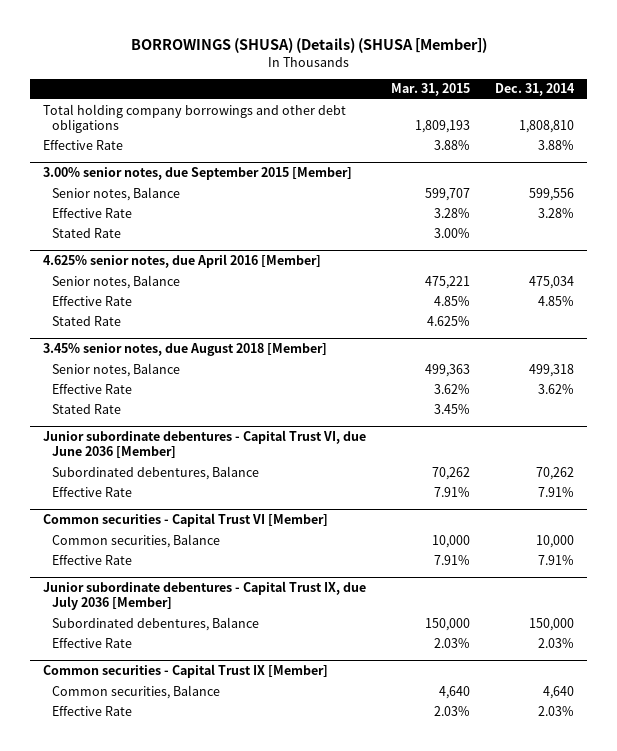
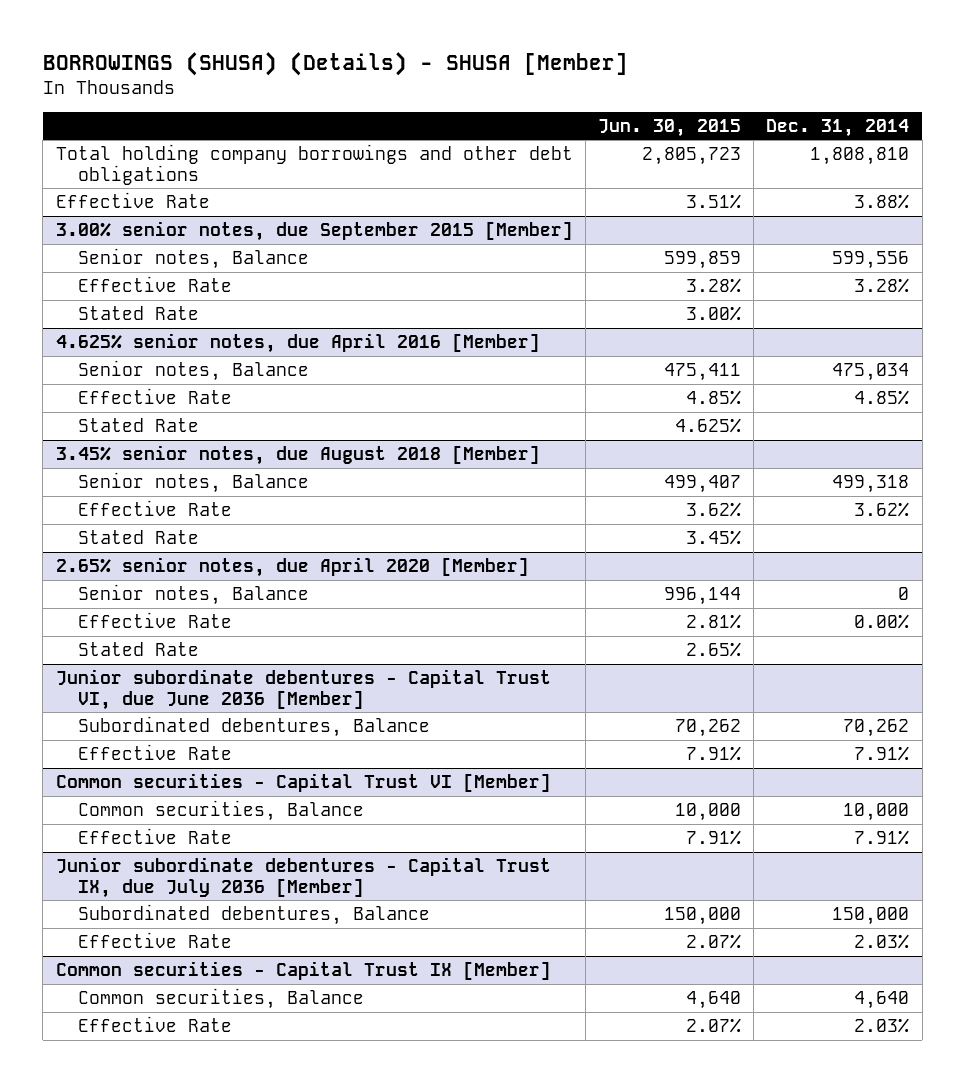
- BORROWINGS (SHUSA) (Details) (SHUSA [Member])
+ BORROWINGS (SHUSA) (Details) - SHUSA [Member]
- | Mar. 31, 2015 | Dec. 31, 2014
+ | Jun. 30, 2015 | Dec. 31, 2014
+ 2.65% senior notes, due April 2020 [Member]
+ Senior notes, Balance | 996,144 | 0
+ Effective Rate | 2.81% | 0.00%
+ Stated Rate | 2.65% |

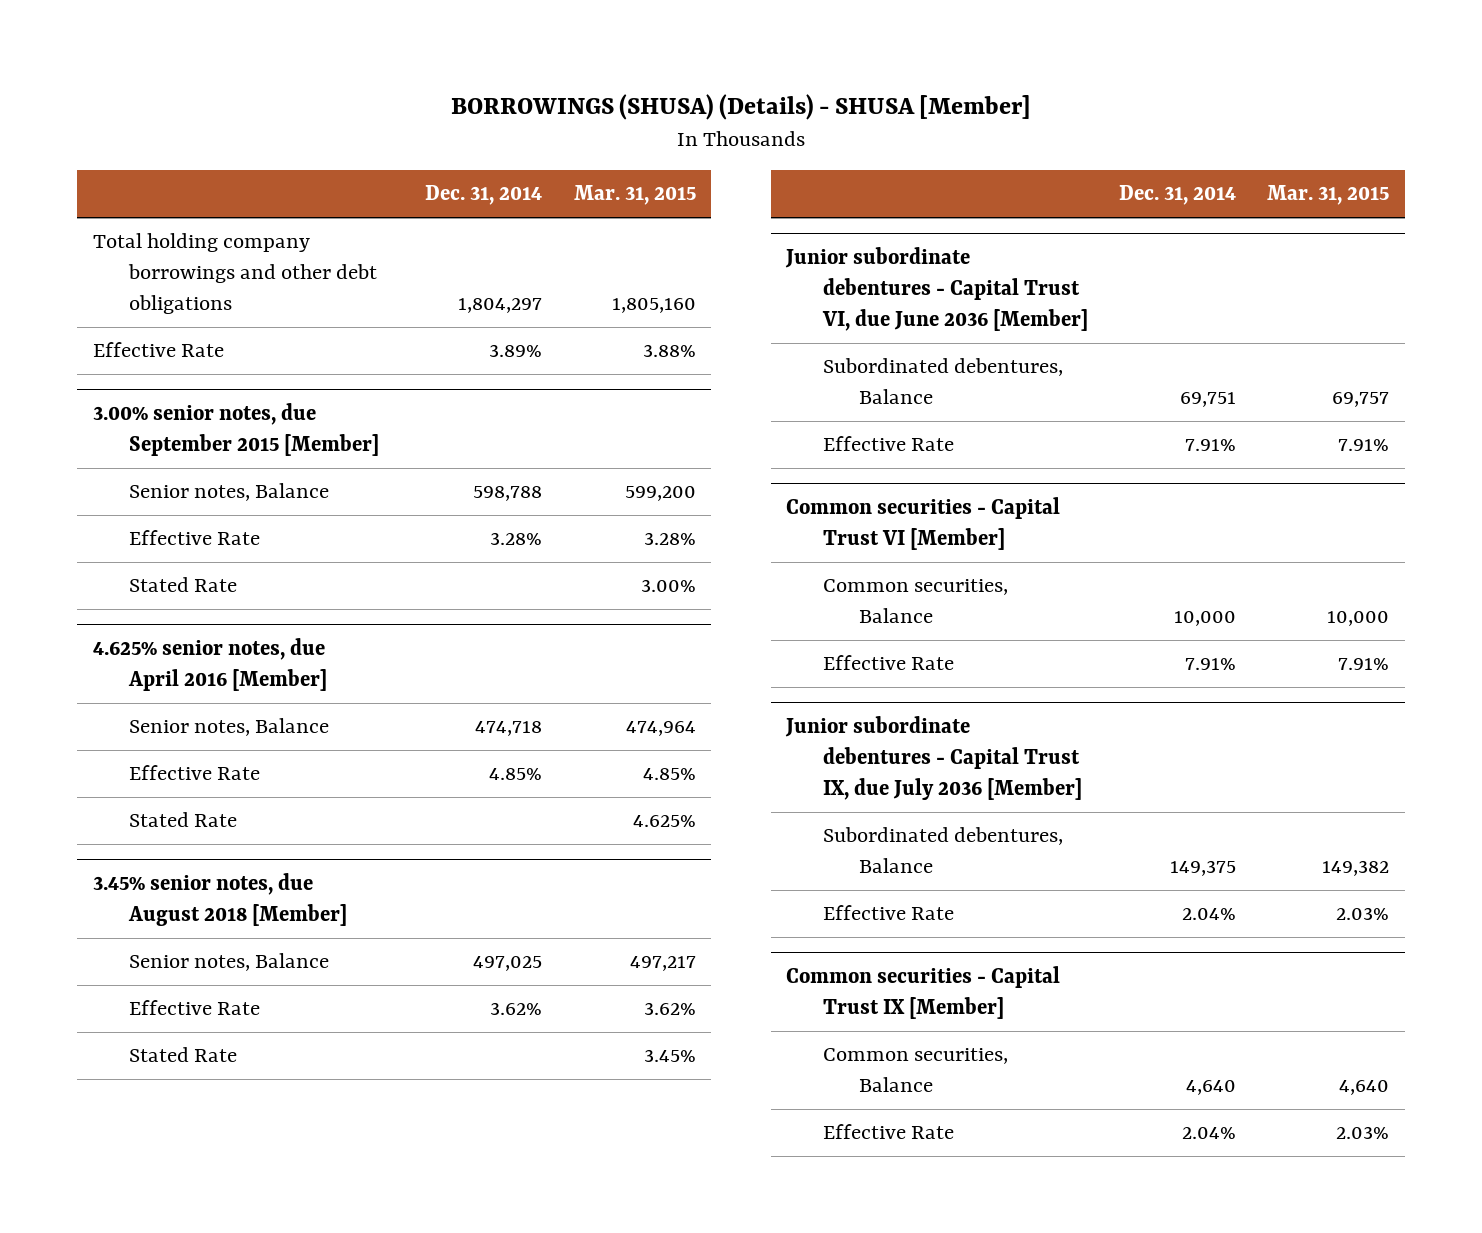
- | Jun. 30, 2015 | Dec. 31, 2014
+ | Dec. 31, 2014 | Mar. 31, 2015
- Total holding company borrowings and other debt obligations | 2,805,723 | 1,808,810
- Effective Rate | 3.51% | 3.88%
+ Total holding company borrowings and other debt obligations | 1,804,297 | 1,805,160
+ Effective Rate | 3.89% | 3.88%
@ 3.00% senior notes, due September 2015 [Member]
- Senior notes, Balance | 599,859 | 599,556
+ Senior notes, Balance | 598,788 | 599,200
@ 4.625% senior notes, due April 2016 [Member]
- Senior notes, Balance | 475,411 | 475,034
+ Senior notes, Balance | 474,718 | 474,964
@ 3.45% senior notes, due August 2018 [Member]
- Senior notes, Balance | 499,407 | 499,318
+ Senior notes, Balance | 497,025 | 497,217
- 2.65% senior notes, due April 2020 [Member]
- Senior notes, Balance | 996,144 | 0
- Effective Rate | 2.81% | 0.00%
- Stated Rate | 2.65% |
@ Junior subordinate debentures - Capital Trust VI, due June 2036 [Member]
- Subordinated debentures, Balance | 70,262 | 70,262
+ Subordinated debentures, Balance | 69,751 | 69,757
@ Junior subordinate debentures - Capital Trust IX, due July 2036 [Member]
- Subordinated debentures, Balance | 150,000 | 150,000
- Effective Rate | 2.07% | 2.03%
+ Subordinated debentures, Balance | 149,375 | 149,382
+ Effective Rate | 2.04% | 2.03%
@ Common securities - Capital Trust IX [Member]
- Effective Rate | 2.07% | 2.03%
+ Effective Rate | 2.04% | 2.03%

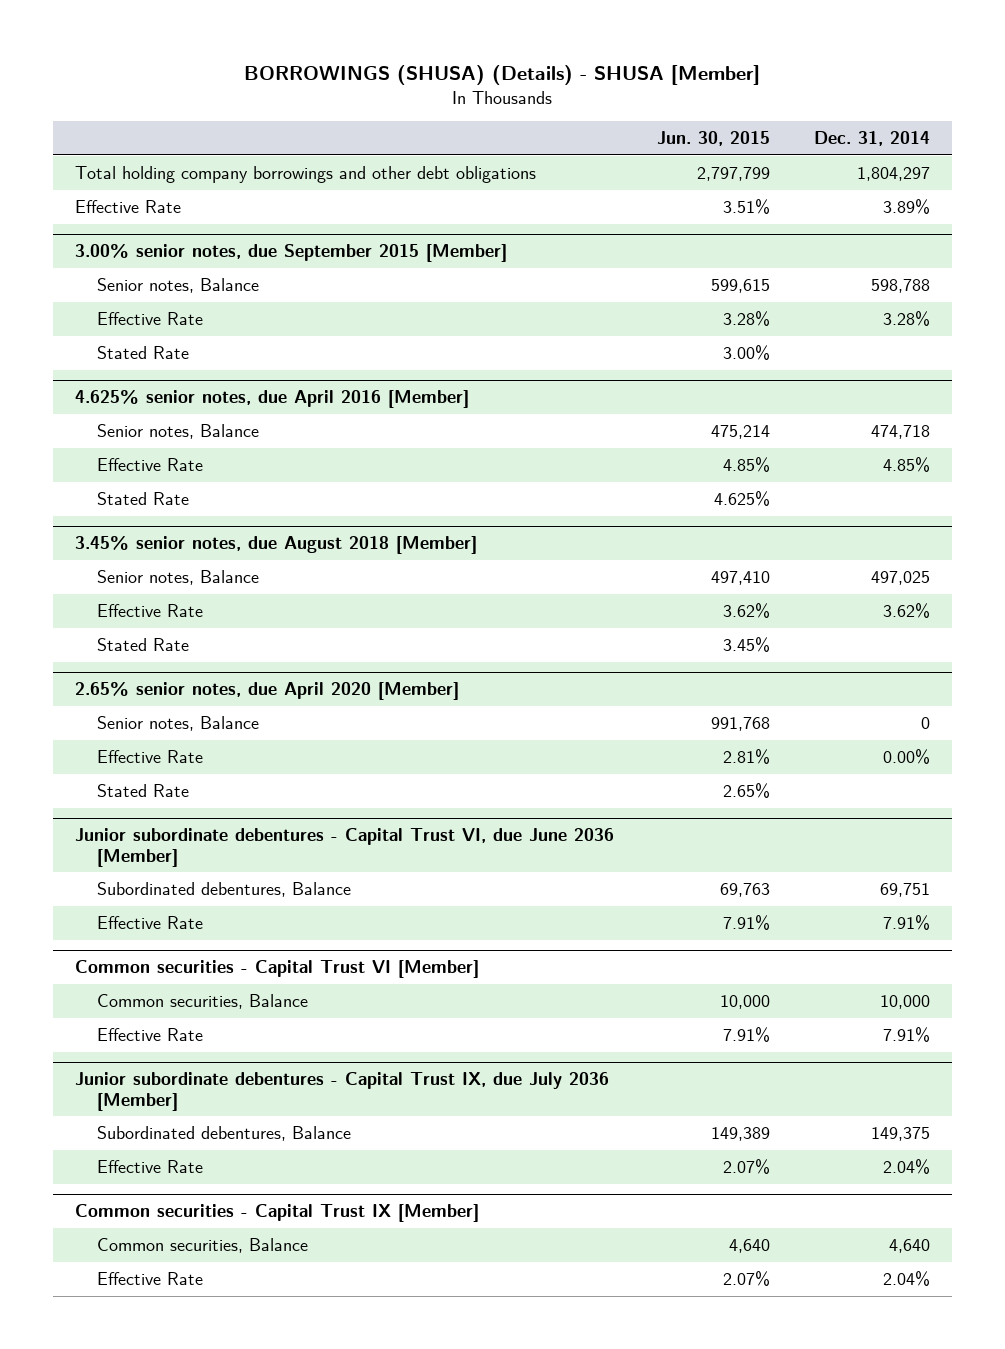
- | Dec. 31, 2014 | Mar. 31, 2015
+ | Jun. 30, 2015 | Dec. 31, 2014
+ 2.65% senior notes, due April 2020 [Member]
+ Senior notes, Balance | 991,768 | 0
+ Effective Rate | 2.81% | 0.00%
+ Stated Rate | 2.65% |

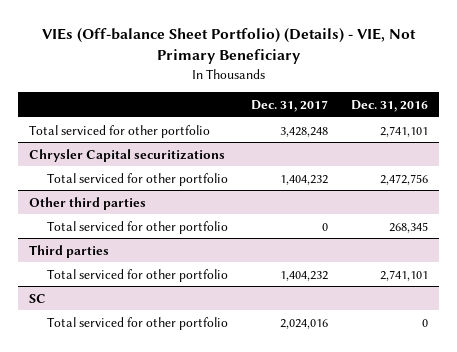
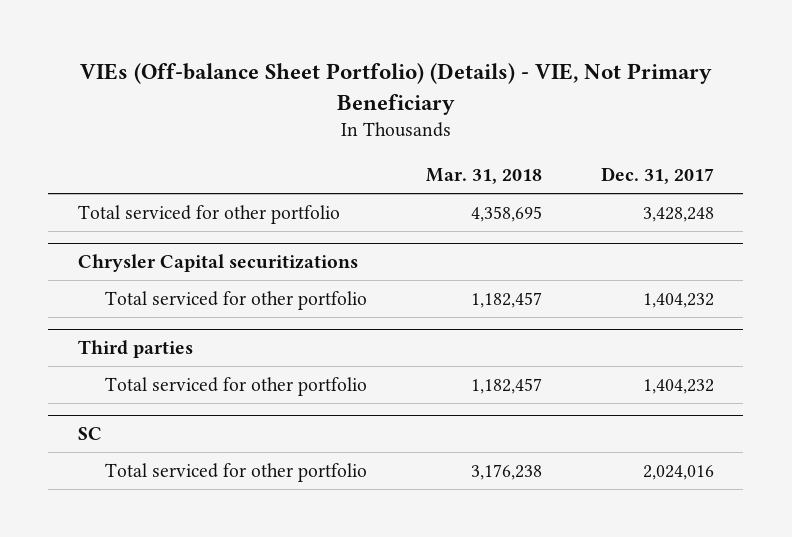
- | Dec. 31, 2017 | Dec. 31, 2016
+ | Mar. 31, 2018 | Dec. 31, 2017
- Other third parties
- Total serviced for other portfolio | 0 | 268,345

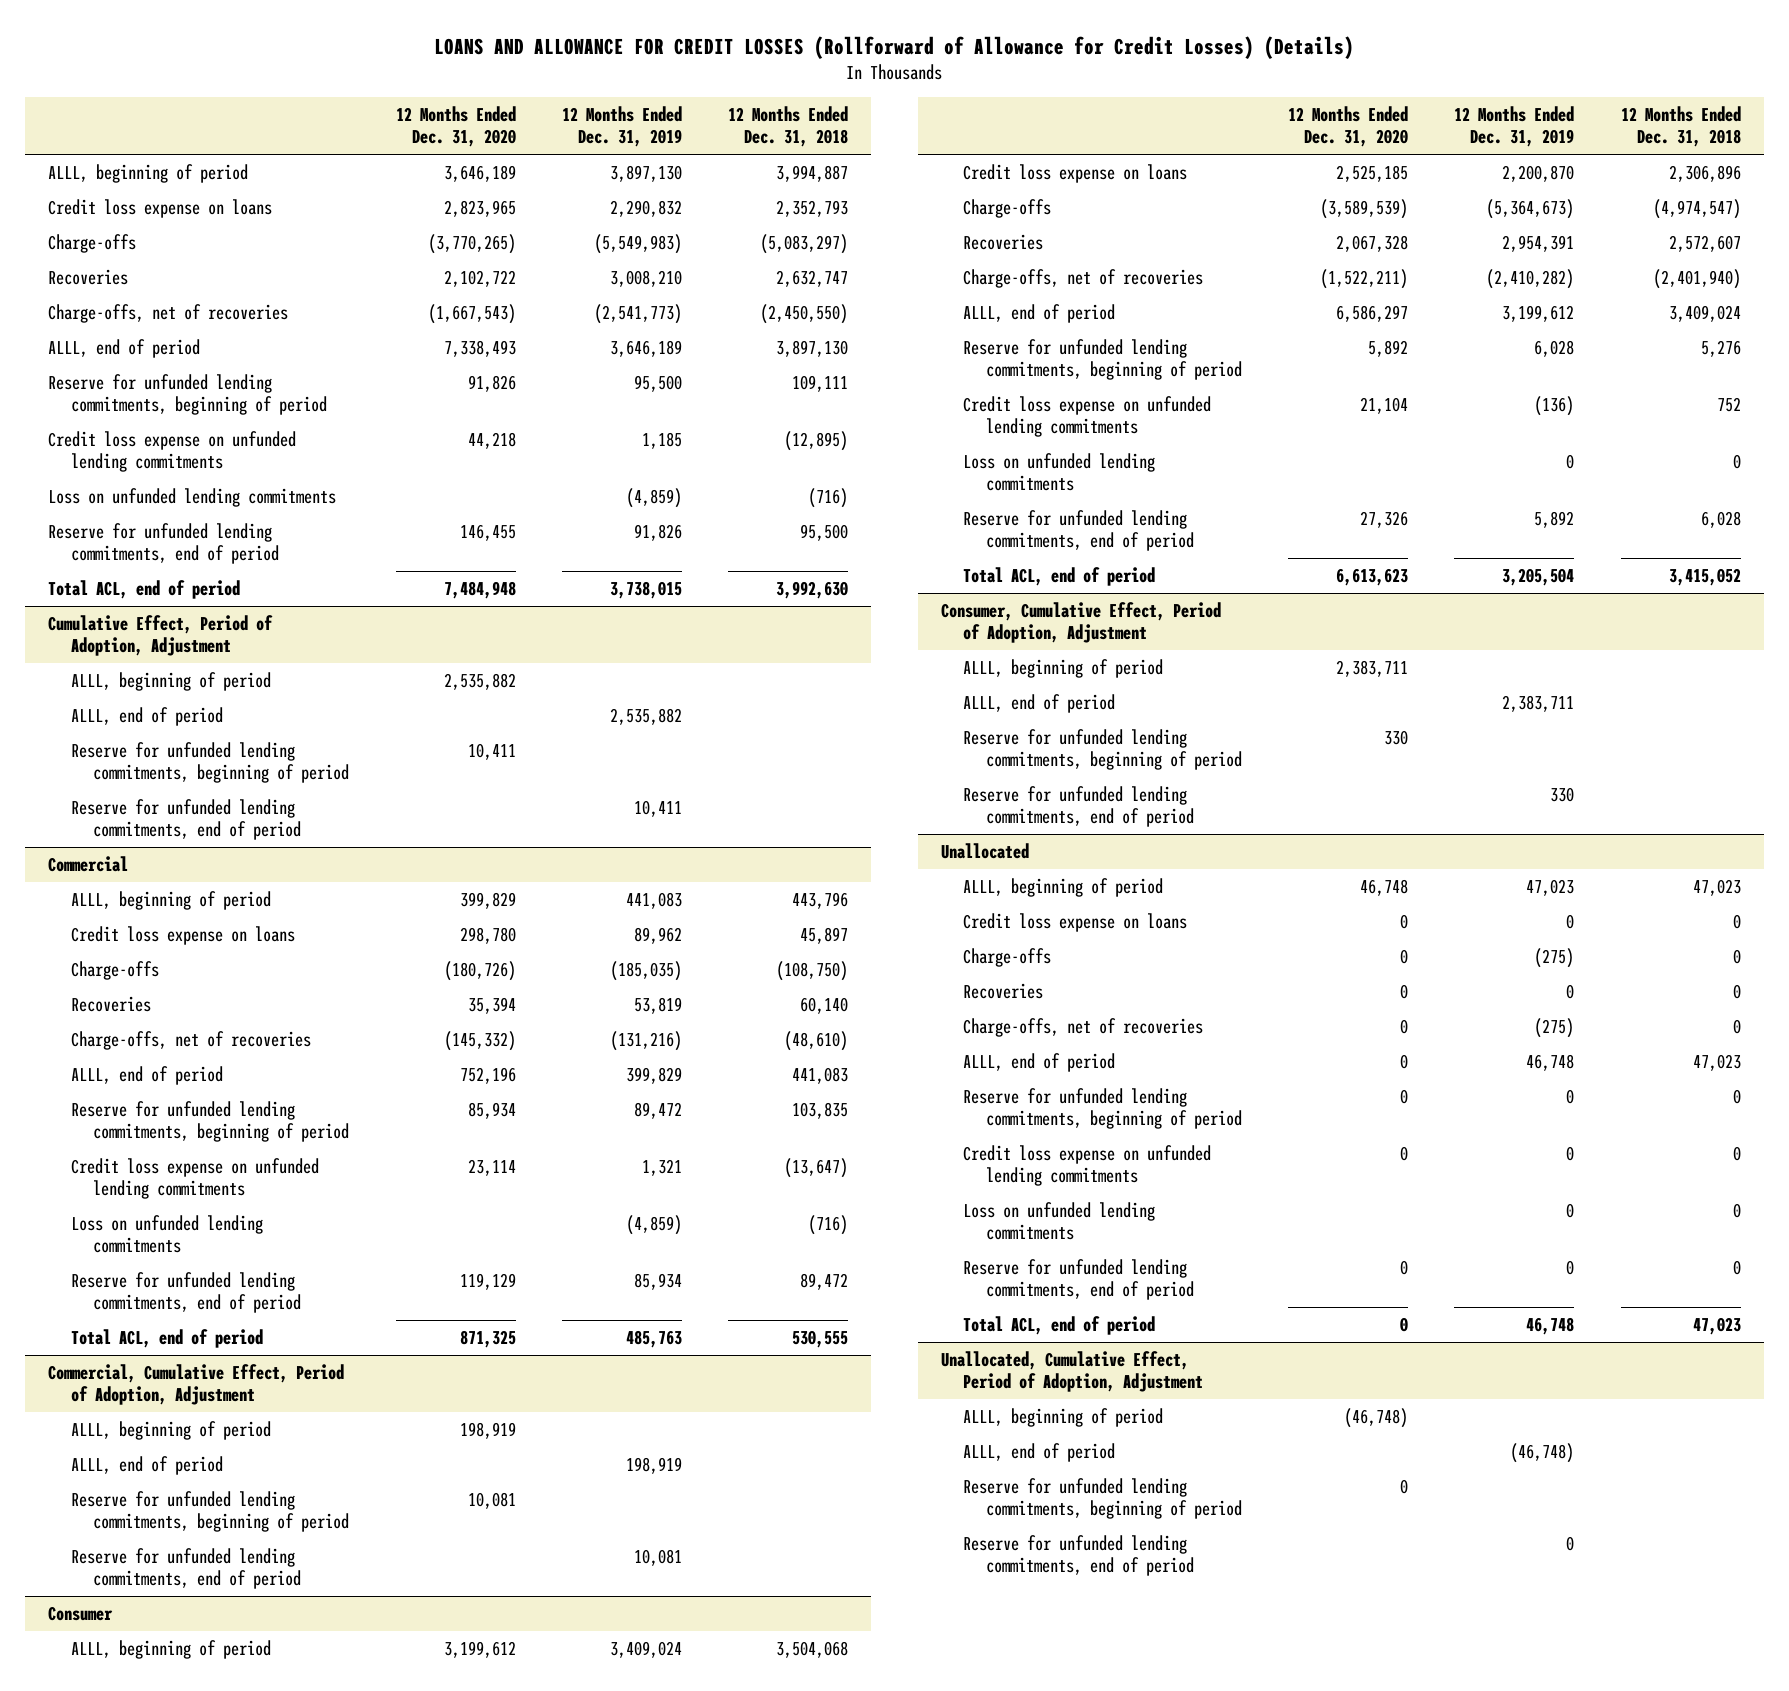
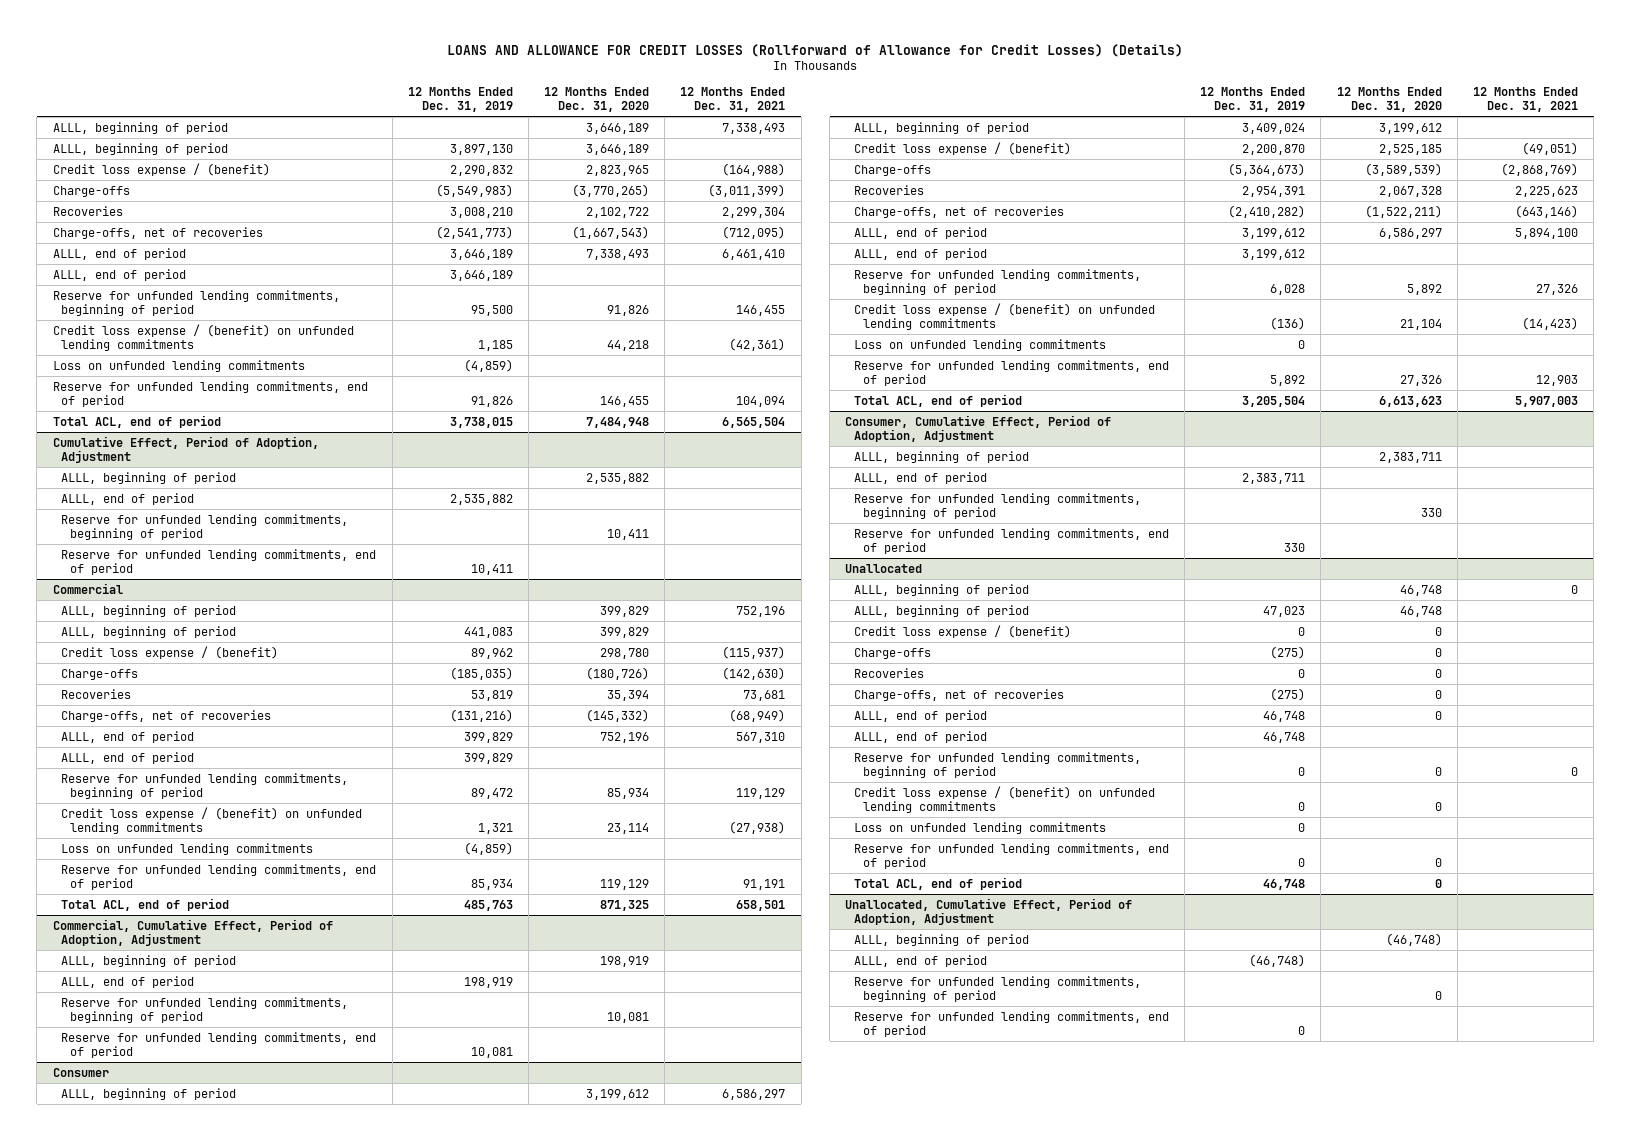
- | 12 Months Ended Dec. 31, 2020 | 12 Months Ended Dec. 31, 2019 | 12 Months Ended Dec. 31, 2018
+ | 12 Months Ended Dec. 31, 2019 | 12 Months Ended Dec. 31, 2020 | 12 Months Ended Dec. 31, 2021
+ ALLL, beginning of period | | 3,646,189 | 7,338,493
- Credit loss expense on loans | 2,823,965 | 2,290,832 | 2,352,793
+ Credit loss expense / (benefit) | 2,290,832 | 2,823,965 | (164,988)
+ ALLL, end of period | 3,646,189 | |
- Credit loss expense on unfunded lending commitments | 44,218 | 1,185 | (12,895)
+ Credit loss expense / (benefit) on unfunded lending commitments | 1,185 | 44,218 | (42,361)
@ Commercial
+ ALLL, beginning of period | | 399,829 | 752,196
- Credit loss expense on loans | 298,780 | 89,962 | 45,897
+ Credit loss expense / (benefit) | 89,962 | 298,780 | (115,937)
+ ALLL, end of period | 399,829 | |
- Credit loss expense on unfunded lending commitments | 23,114 | 1,321 | (13,647)
+ Credit loss expense / (benefit) on unfunded lending commitments | 1,321 | 23,114 | (27,938)
@ Consumer
+ ALLL, beginning of period | | 3,199,612 | 6,586,297
- Credit loss expense on loans | 2,525,185 | 2,200,870 | 2,306,896
+ Credit loss expense / (benefit) | 2,200,870 | 2,525,185 | (49,051)
+ ALLL, end of period | 3,199,612 | |
- Credit loss expense on unfunded lending commitments | 21,104 | (136) | 752
+ Credit loss expense / (benefit) on unfunded lending commitments | (136) | 21,104 | (14,423)
@ Unallocated
+ ALLL, beginning of period | | 46,748 | 0
- Credit loss expense on loans | 0 | 0 | 0
+ Credit loss expense / (benefit) | 0 | 0 |
+ ALLL, end of period | 46,748 | |
- Credit loss expense on unfunded lending commitments | 0 | 0 | 0
+ Credit loss expense / (benefit) on unfunded lending commitments | 0 | 0 |

